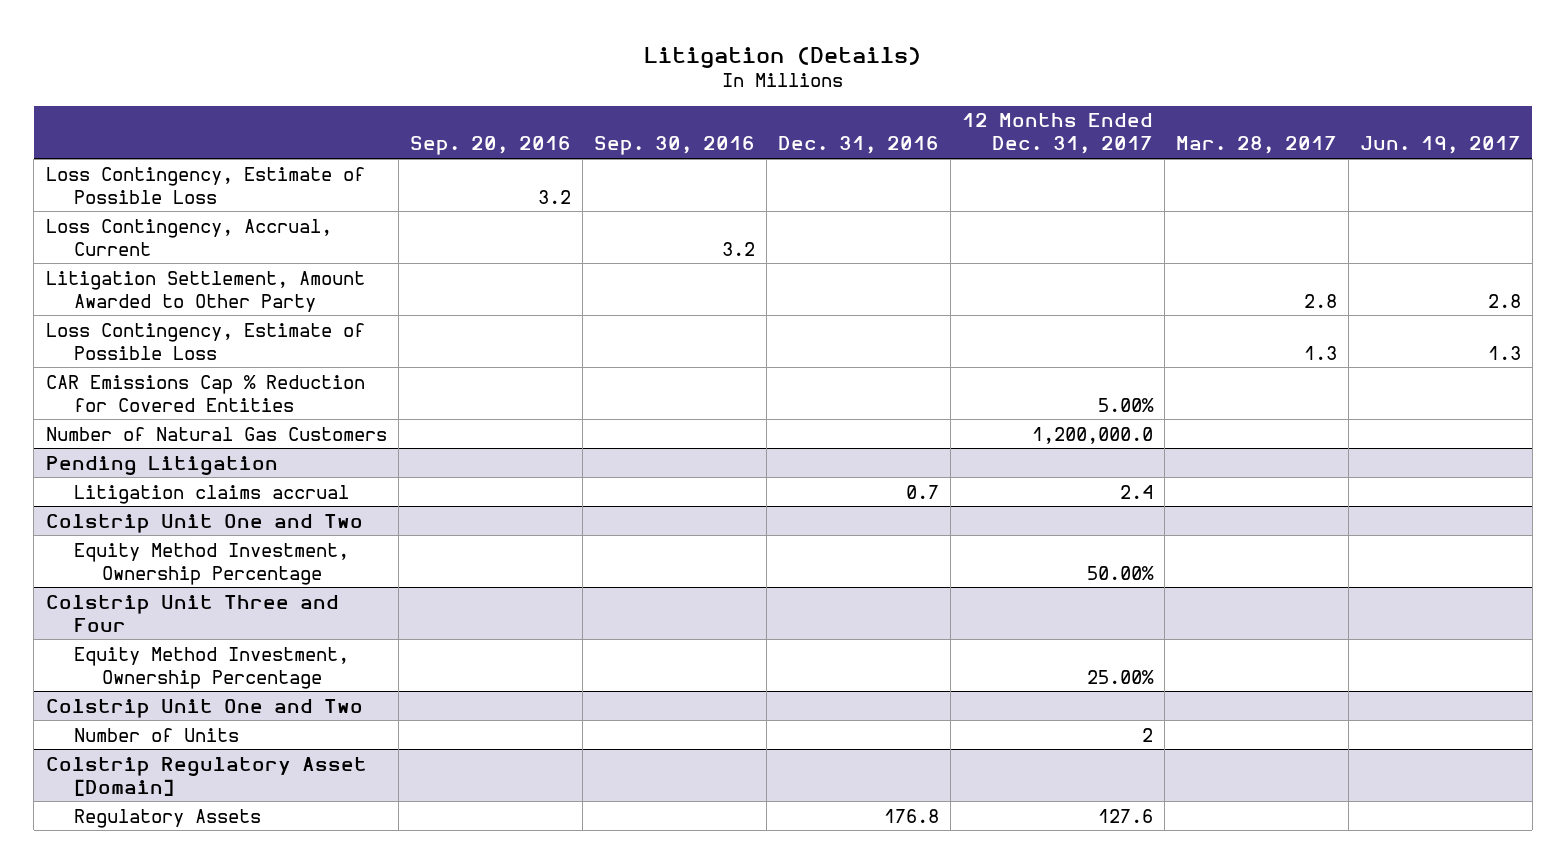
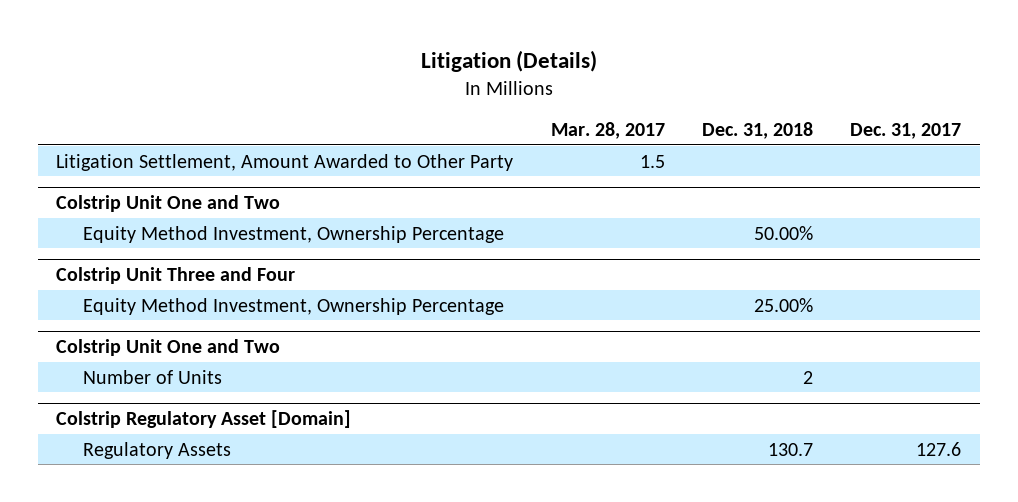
- | Sep. 20, 2016 | Sep. 30, 2016 | Dec. 31, 2016 | 12 Months Ended Dec. 31, 2017 | Mar. 28, 2017 | Jun. 19, 2017
+ | Mar. 28, 2017 | Dec. 31, 2018 | Dec. 31, 2017
- Loss Contingency, Estimate of Possible Loss | 3.2 | | | | |
- Loss Contingency, Accrual, Current | | 3.2 | | | |
- Litigation Settlement, Amount Awarded to Other Party | | | | | 2.8 | 2.8
- Loss Contingency, Estimate of Possible Loss | | | | | 1.3 | 1.3
- CAR Emissions Cap % Reduction for Covered Entities | | | | 5.00% | |
- Number of Natural Gas Customers | | | | 1,200,000.0 | |
- Pending Litigation
- Litigation claims accrual | | | 0.7 | 2.4 | |
+ Litigation Settlement, Amount Awarded to Other Party | 1.5 | |

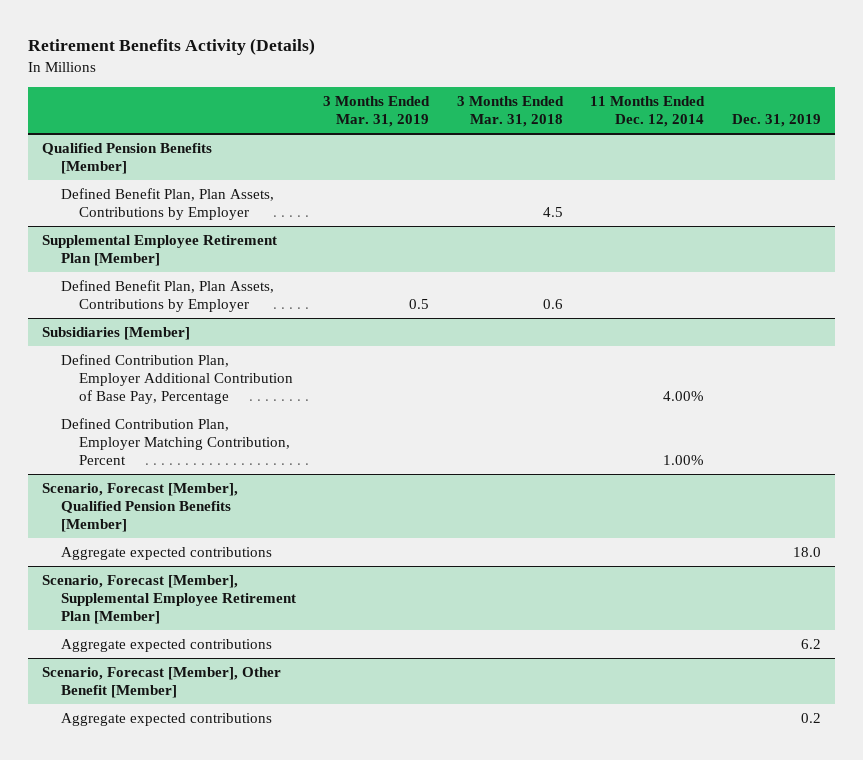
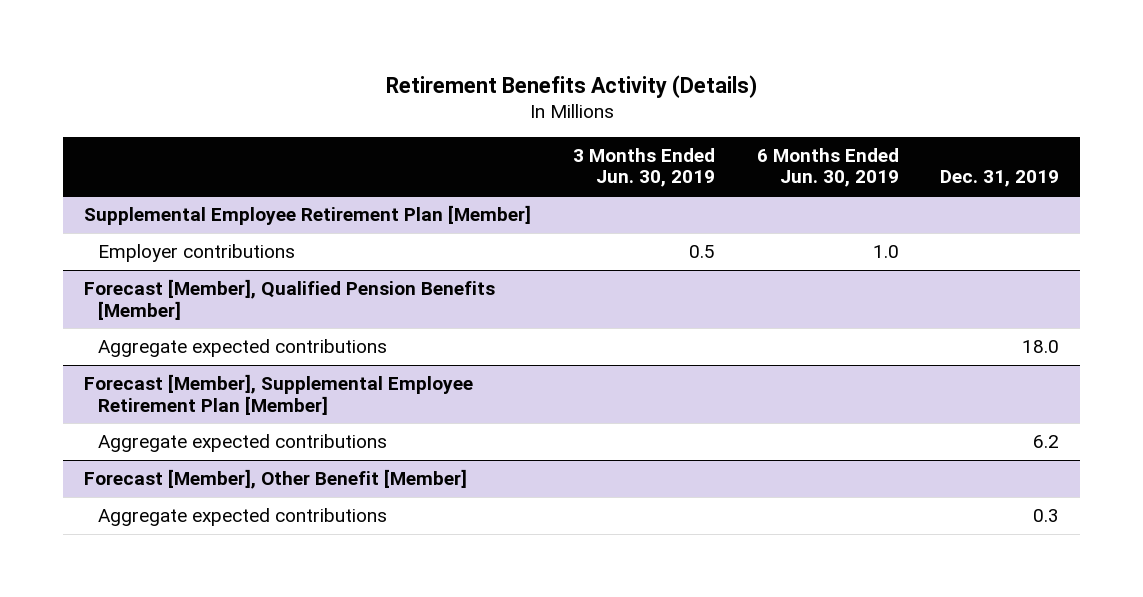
- | 3 Months Ended Mar. 31, 2019 | 3 Months Ended Mar. 31, 2018 | 11 Months Ended Dec. 12, 2014 | Dec. 31, 2019
+ | 3 Months Ended Jun. 30, 2019 | 6 Months Ended Jun. 30, 2019 | Dec. 31, 2019
- Qualified Pension Benefits [Member]
- Defined Benefit Plan, Plan Assets, Contributions by Employer | | 4.5 | |
@ Supplemental Employee Retirement Plan [Member]
- Defined Benefit Plan, Plan Assets, Contributions by Employer | 0.5 | 0.6 | |
- Subsidiaries [Member]
- Defined Contribution Plan, Employer Additional Contribution of Base Pay, Percentage | | | 4.00% |
- Defined Contribution Plan, Employer Matching Contribution, Percent | | | 1.00% |
- Scenario, Forecast [Member], Qualified Pension Benefits [Member]
@ Supplemental Employee Retirement Plan [Member]
+ Employer contributions | 0.5 | 1.0 |
+ Forecast [Member], Qualified Pension Benefits [Member]
- Scenario, Forecast [Member], Supplemental Employee Retirement Plan [Member]
+ Forecast [Member], Supplemental Employee Retirement Plan [Member]
- Scenario, Forecast [Member], Other Benefit [Member]
- Aggregate expected contributions | | | | 0.2
+ Forecast [Member], Other Benefit [Member]
+ Aggregate expected contributions | | | 0.3

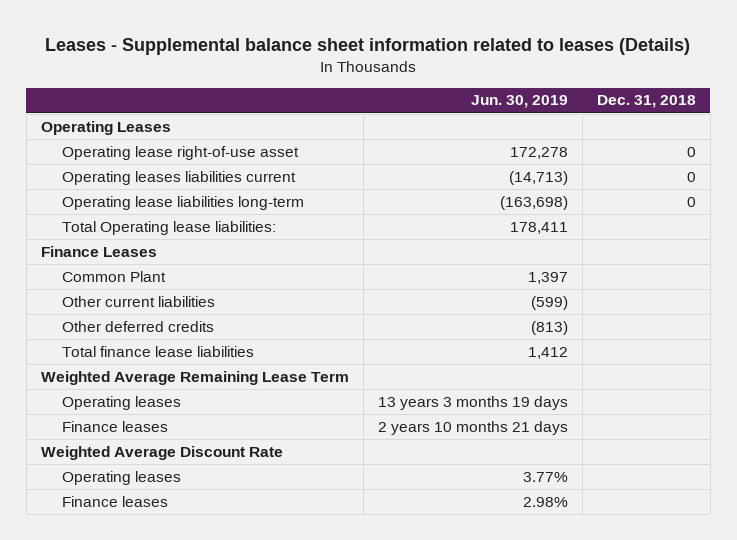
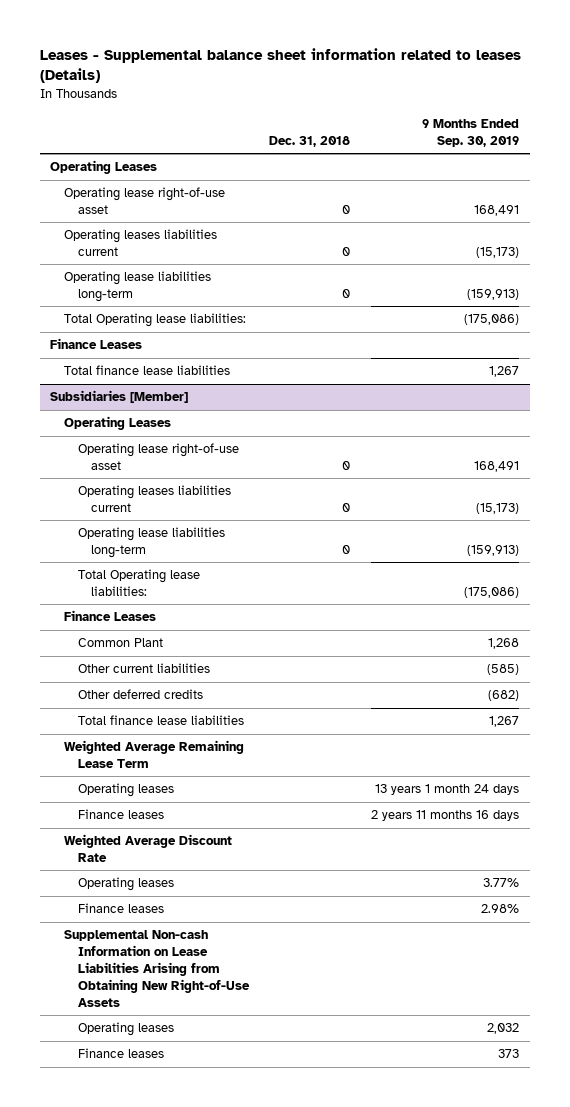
- | Jun. 30, 2019 | Dec. 31, 2018
+ | Dec. 31, 2018 | 9 Months Ended Sep. 30, 2019
- Common Plant | 1,397 |
- Other current liabilities | (599) |
- Other deferred credits | (813) |
- Weighted Average Remaining Lease Term
- Operating leases | 13 years 3 months 19 days |
- Finance leases | 2 years 10 months 21 days |
- Weighted Average Discount Rate
- Operating leases | 3.77% |
- Finance leases | 2.98% |
+ Subsidiaries [Member]
+ Operating Leases
+ Operating lease right-of-use asset | 0 | 168,491
+ Operating leases liabilities current | 0 | (15,173)
+ Operating lease liabilities long-term | 0 | (159,913)
+ Total Operating lease liabilities: | | (175,086)
+ Finance Leases
+ Common Plant | | 1,268
+ Other current liabilities | | (585)
+ Other deferred credits | | (682)
+ Total finance lease liabilities | | 1,267
+ Weighted Average Remaining Lease Term
+ Operating leases | | 13 years 1 month 24 days
+ Finance leases | | 2 years 11 months 16 days
+ Weighted Average Discount Rate
+ Operating leases | | 3.77%
+ Finance leases | | 2.98%
+ Supplemental Non-cash Information on Lease Liabilities Arising from Obtaining New Right-of-Use Assets
+ Operating leases | | 2,032
+ Finance leases | | 373

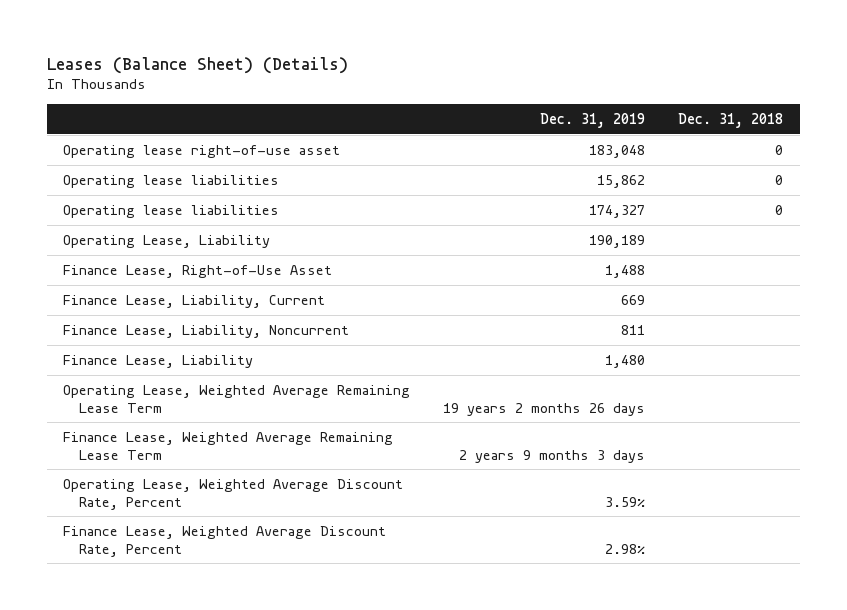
- Leases - Supplemental balance sheet information related to leases (Details)
+ Leases (Balance Sheet) (Details)
- | Dec. 31, 2018 | 9 Months Ended Sep. 30, 2019
+ | Dec. 31, 2019 | Dec. 31, 2018
- Operating Leases
- Operating leases liabilities current | 0 | (15,173)
- Operating lease liabilities long-term | 0 | (159,913)
- Total Operating lease liabilities: | | (175,086)
- Finance Leases
- Total finance lease liabilities | | 1,267
- Subsidiaries [Member]
- Operating Leases
- Operating lease right-of-use asset | 0 | 168,491
- Operating leases liabilities current | 0 | (15,173)
- Operating lease liabilities long-term | 0 | (159,913)
- Total Operating lease liabilities: | | (175,086)
- Finance Leases
- Common Plant | | 1,268
- Other current liabilities | | (585)
- Other deferred credits | | (682)
- Total finance lease liabilities | | 1,267
- Weighted Average Remaining Lease Term
- Operating leases | | 13 years 1 month 24 days
- Finance leases | | 2 years 11 months 16 days
- Weighted Average Discount Rate
- Operating leases | | 3.77%
- Finance leases | | 2.98%
- Supplemental Non-cash Information on Lease Liabilities Arising from Obtaining New Right-of-Use Assets
- Operating leases | | 2,032
- Finance leases | | 373
+ Operating lease liabilities | 15,862 | 0
+ Operating lease liabilities | 174,327 | 0
+ Operating Lease, Liability | 190,189 |
+ Finance Lease, Right-of-Use Asset | 1,488 |
+ Finance Lease, Liability, Current | 669 |
+ Finance Lease, Liability, Noncurrent | 811 |
+ Finance Lease, Liability | 1,480 |
+ Operating Lease, Weighted Average Remaining Lease Term | 19 years 2 months 26 days |
+ Finance Lease, Weighted Average Remaining Lease Term | 2 years 9 months 3 days |
+ Operating Lease, Weighted Average Discount Rate, Percent | 3.59% |
+ Finance Lease, Weighted Average Discount Rate, Percent | 2.98% |

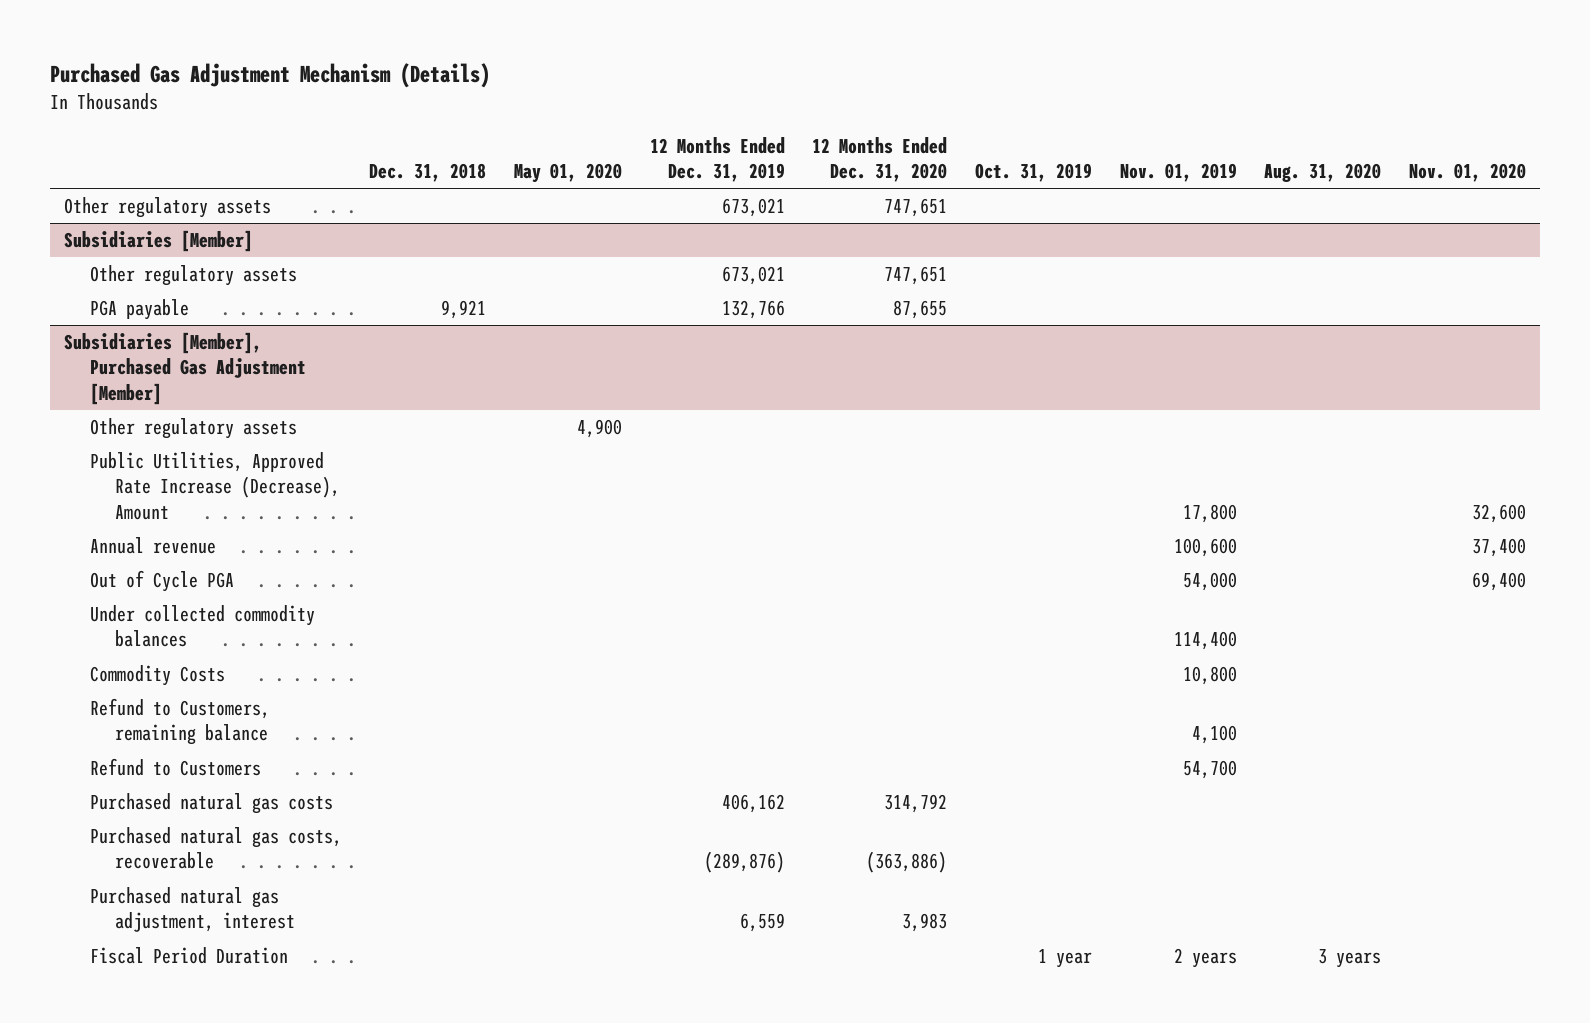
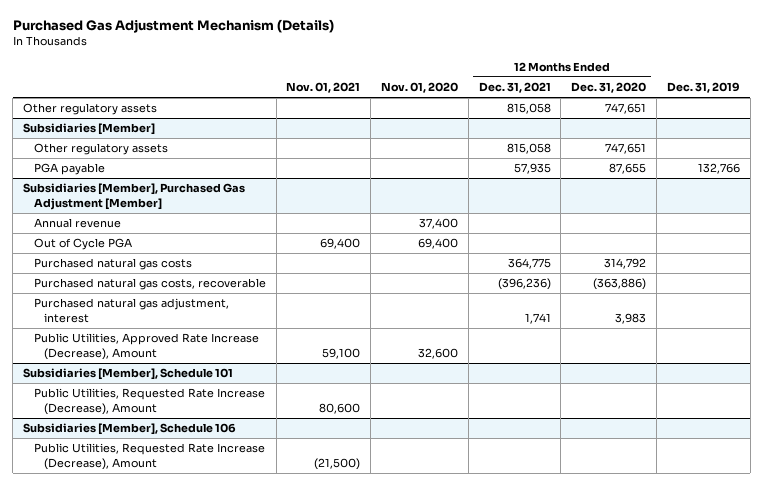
- | Dec. 31, 2018 | May 01, 2020 | 12 Months Ended Dec. 31, 2019 | 12 Months Ended Dec. 31, 2020 | Oct. 31, 2019 | Nov. 01, 2019 | Aug. 31, 2020 | Nov. 01, 2020
+ | Nov. 01, 2021 | Nov. 01, 2020 | 12 Months Ended Dec. 31, 2021 | 12 Months Ended Dec. 31, 2020 | Dec. 31, 2019
@ Subsidiaries [Member], Purchased Gas Adjustment [Member]
- Other regulatory assets | | 4,900 | | | | | |
- Under collected commodity balances | | | | | | 114,400 | |
- Commodity Costs | | | | | | 10,800 | |
- Refund to Customers, remaining balance | | | | | | 4,100 | |
- Refund to Customers | | | | | | 54,700 | |
- Fiscal Period Duration | | | | | 1 year | 2 years | 3 years |
moved down: Public Utilities, Approved Rate Increase (Decrease), Amount | 59,100 | 32,600 | | |
+ Subsidiaries [Member], Schedule 101
+ Public Utilities, Requested Rate Increase (Decrease), Amount | 80,600 | | | |
+ Subsidiaries [Member], Schedule 106
+ Public Utilities, Requested Rate Increase (Decrease), Amount | (21,500) | | | |

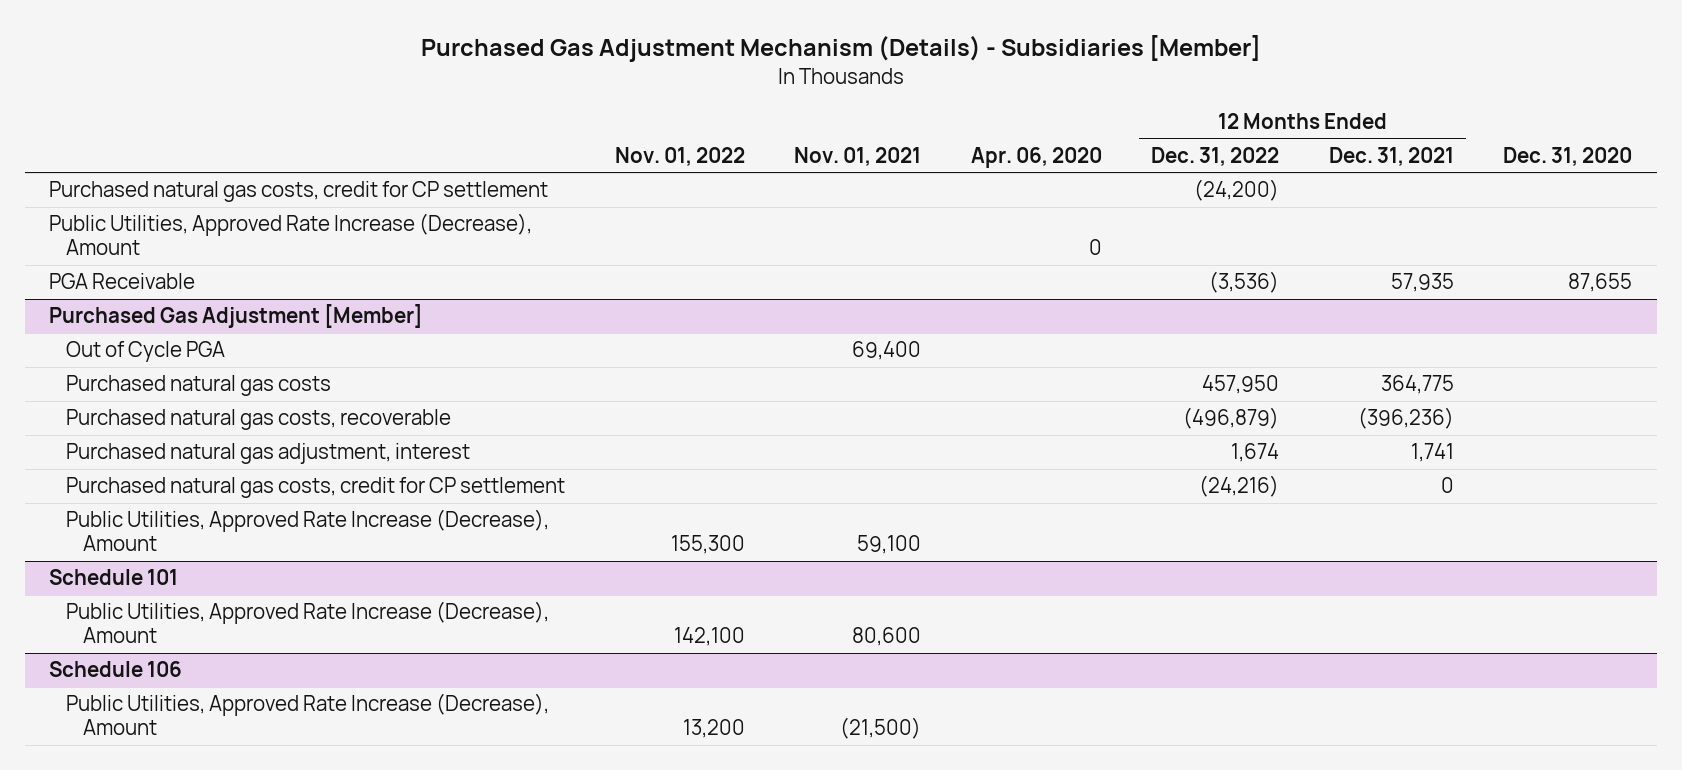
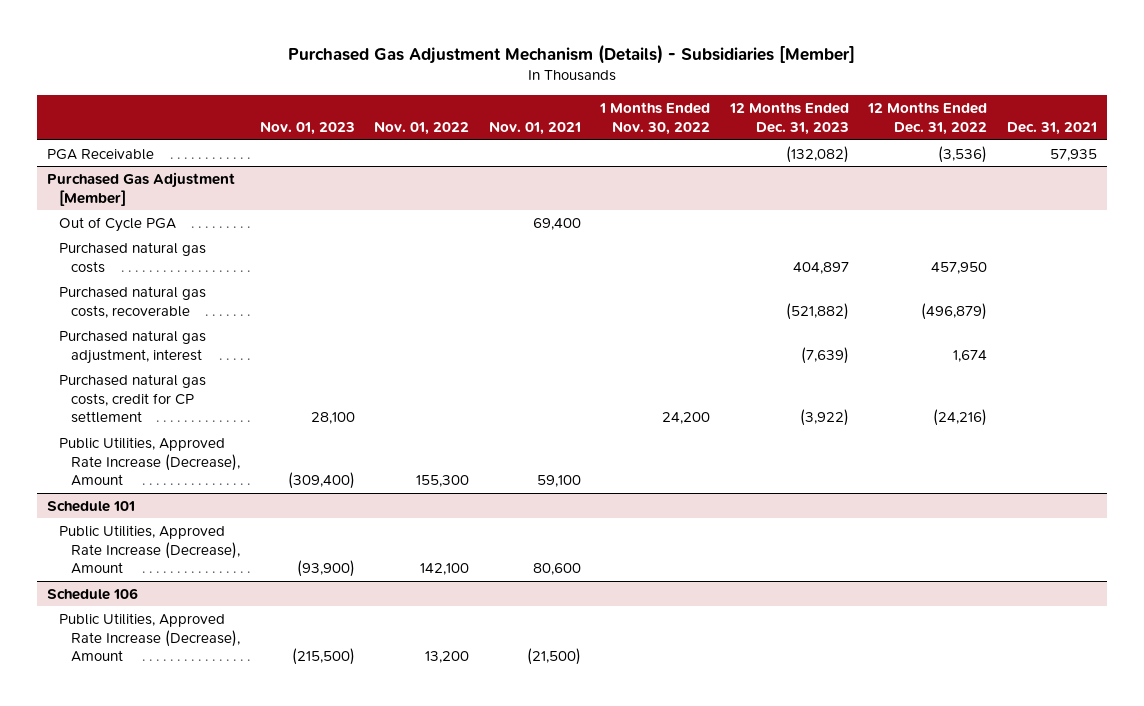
- | Nov. 01, 2022 | Nov. 01, 2021 | Apr. 06, 2020 | 12 Months Ended Dec. 31, 2022 | 12 Months Ended Dec. 31, 2021 | Dec. 31, 2020
+ | Nov. 01, 2023 | Nov. 01, 2022 | Nov. 01, 2021 | 1 Months Ended Nov. 30, 2022 | 12 Months Ended Dec. 31, 2023 | 12 Months Ended Dec. 31, 2022 | Dec. 31, 2021
- Purchased natural gas costs, credit for CP settlement | | | | (24,200) | |
- Public Utilities, Approved Rate Increase (Decrease), Amount | | | 0 | | |

